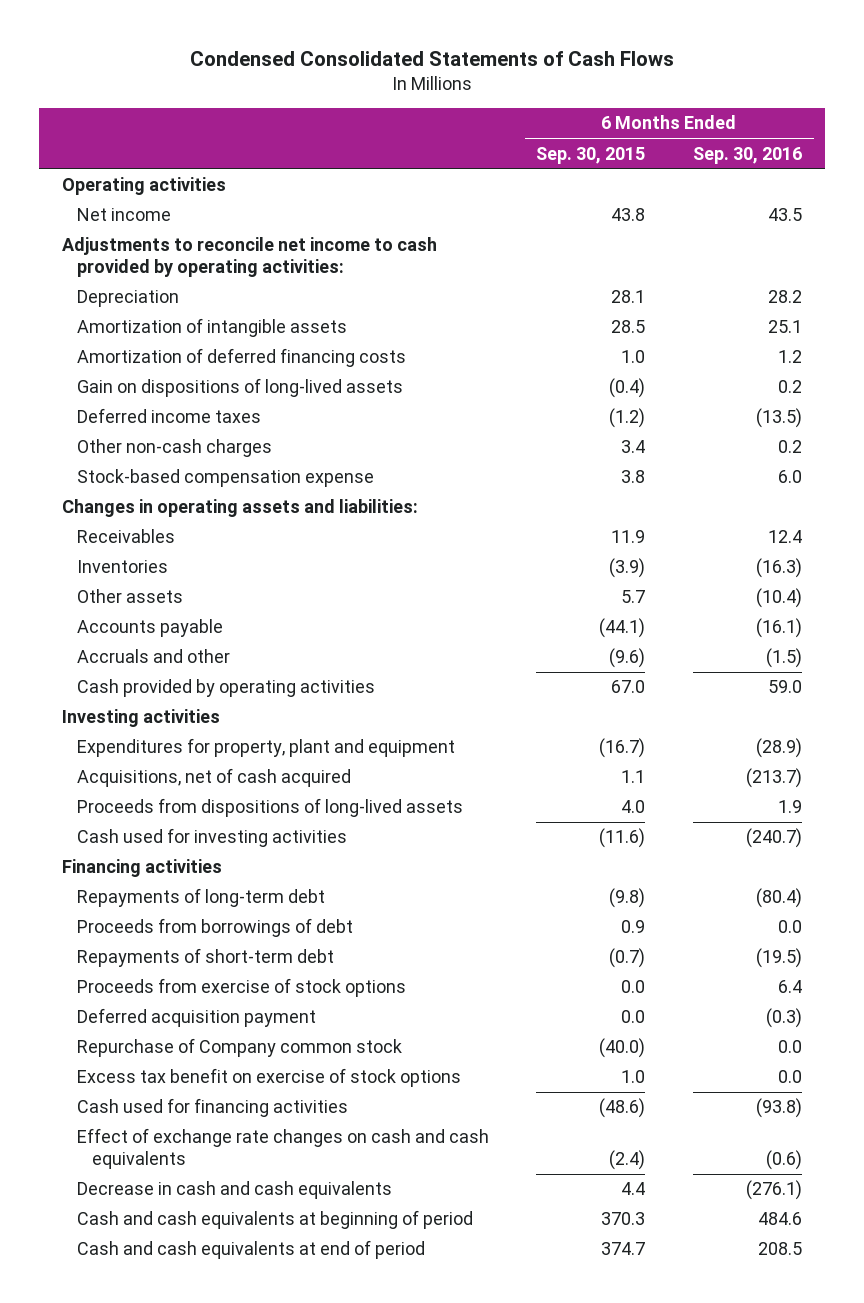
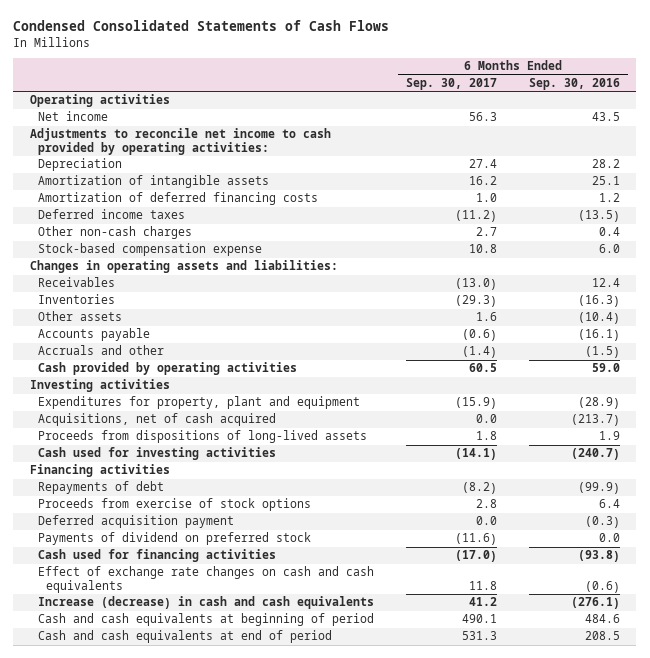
- | 6 Months Ended Sep. 30, 2015 | 6 Months Ended Sep. 30, 2016
+ | 6 Months Ended Sep. 30, 2017 | 6 Months Ended Sep. 30, 2016
- Gain on dispositions of long-lived assets | (0.4) | 0.2
- Other non-cash charges | 3.4 | 0.2
+ Other non-cash charges | 2.7 | 0.4
- Repayments of long-term debt | (9.8) | (80.4)
- Proceeds from borrowings of debt | 0.9 | 0.0
- Repayments of short-term debt | (0.7) | (19.5)
+ Repayments of debt | (8.2) | (99.9)
- Repurchase of Company common stock | (40.0) | 0.0
- Excess tax benefit on exercise of stock options | 1.0 | 0.0
+ Payments of dividend on preferred stock | (11.6) | 0.0
- Decrease in cash and cash equivalents | 4.4 | (276.1)
+ Increase (decrease) in cash and cash equivalents | 41.2 | (276.1)

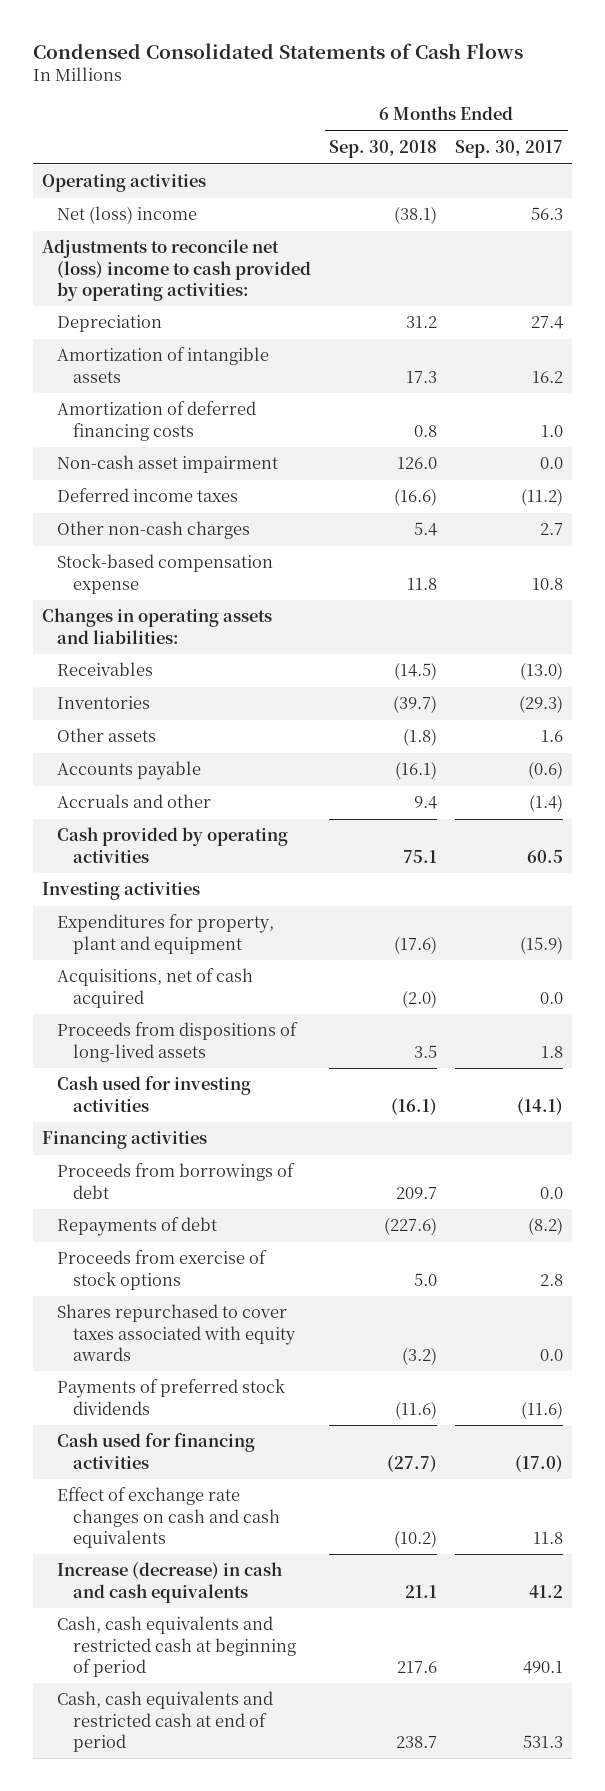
- | 6 Months Ended Sep. 30, 2017 | 6 Months Ended Sep. 30, 2016
+ | 6 Months Ended Sep. 30, 2018 | 6 Months Ended Sep. 30, 2017
- Net income | 56.3 | 43.5
- Adjustments to reconcile net income to cash provided by operating activities:
+ Net (loss) income | (38.1) | 56.3
+ Adjustments to reconcile net (loss) income to cash provided by operating activities:
+ Non-cash asset impairment | 126.0 | 0.0
+ Proceeds from borrowings of debt | 209.7 | 0.0
- Deferred acquisition payment | 0.0 | (0.3)
- Payments of dividend on preferred stock | (11.6) | 0.0
+ Shares repurchased to cover taxes associated with equity awards | (3.2) | 0.0
+ Payments of preferred stock dividends | (11.6) | (11.6)
- Cash and cash equivalents at beginning of period | 490.1 | 484.6
- Cash and cash equivalents at end of period | 531.3 | 208.5
+ Cash, cash equivalents and restricted cash at beginning of period | 217.6 | 490.1
+ Cash, cash equivalents and restricted cash at end of period | 238.7 | 531.3

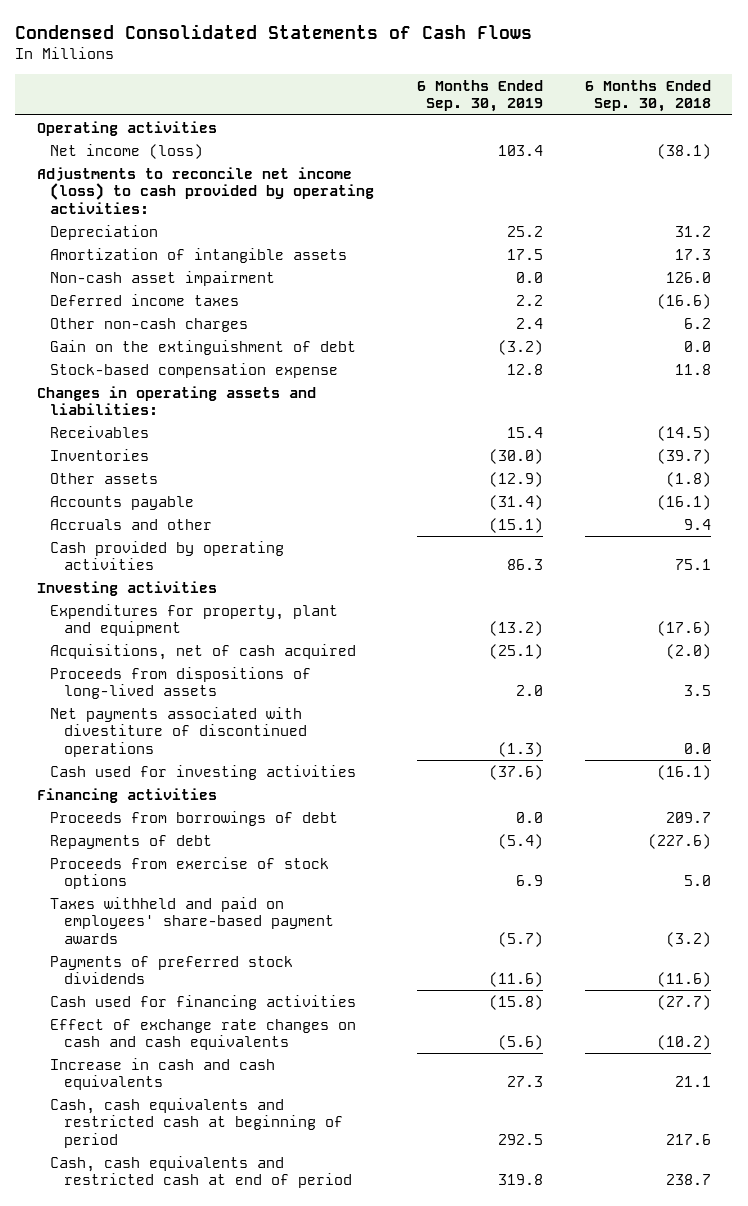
- | 6 Months Ended Sep. 30, 2018 | 6 Months Ended Sep. 30, 2017
+ | 6 Months Ended Sep. 30, 2019 | 6 Months Ended Sep. 30, 2018
- Net (loss) income | (38.1) | 56.3
- Adjustments to reconcile net (loss) income to cash provided by operating activities:
+ Net income (loss) | 103.4 | (38.1)
+ Adjustments to reconcile net income (loss) to cash provided by operating activities:
- Amortization of deferred financing costs | 0.8 | 1.0
- Other non-cash charges | 5.4 | 2.7
+ Other non-cash charges | 2.4 | 6.2
+ Gain on the extinguishment of debt | (3.2) | 0.0
+ Net payments associated with divestiture of discontinued operations | (1.3) | 0.0
- Shares repurchased to cover taxes associated with equity awards | (3.2) | 0.0
+ Taxes withheld and paid on employees' share-based payment awards | (5.7) | (3.2)
- Increase (decrease) in cash and cash equivalents | 21.1 | 41.2
+ Increase in cash and cash equivalents | 27.3 | 21.1

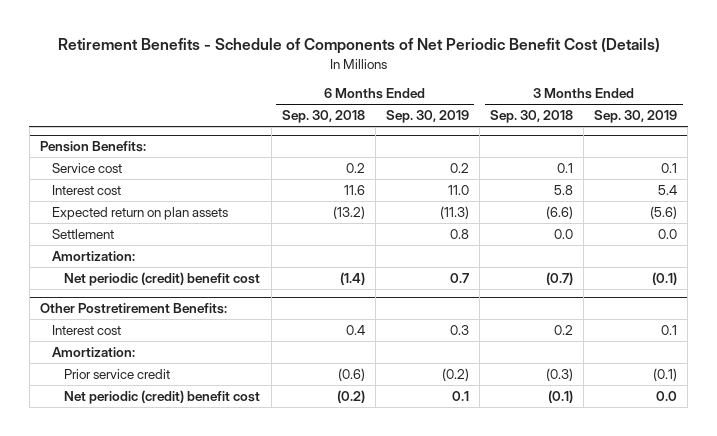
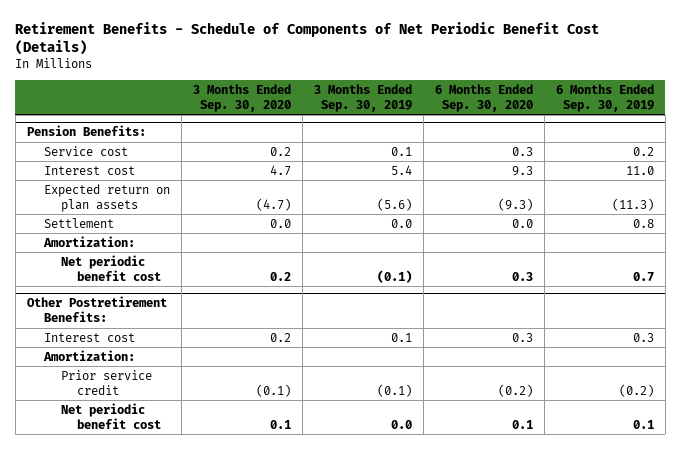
- | 6 Months Ended Sep. 30, 2018 | 6 Months Ended Sep. 30, 2019 | 3 Months Ended Sep. 30, 2018 | 3 Months Ended Sep. 30, 2019
+ | 3 Months Ended Sep. 30, 2020 | 3 Months Ended Sep. 30, 2019 | 6 Months Ended Sep. 30, 2020 | 6 Months Ended Sep. 30, 2019
@ Pension Benefits:
- Net periodic (credit) benefit cost | (1.4) | 0.7 | (0.7) | (0.1)
+ Net periodic benefit cost | 0.2 | (0.1) | 0.3 | 0.7
@ Other Postretirement Benefits:
- Net periodic (credit) benefit cost | (0.2) | 0.1 | (0.1) | 0.0
+ Net periodic benefit cost | 0.1 | 0.0 | 0.1 | 0.1

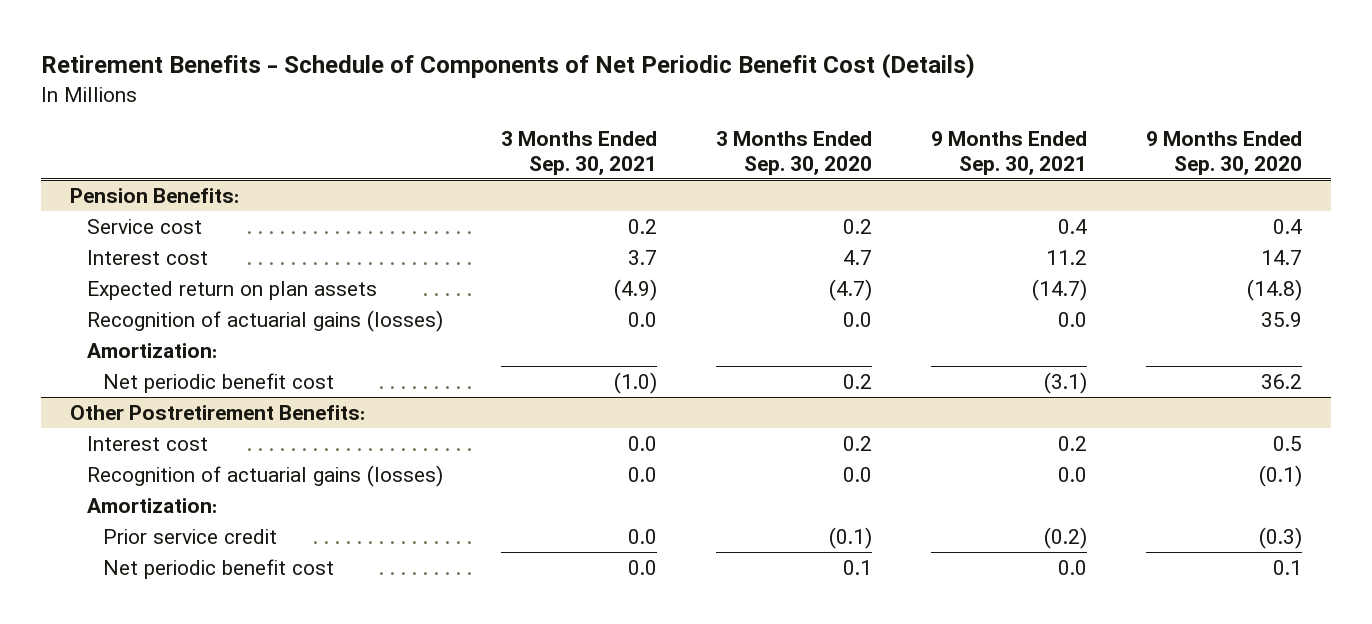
- | 3 Months Ended Sep. 30, 2020 | 3 Months Ended Sep. 30, 2019 | 6 Months Ended Sep. 30, 2020 | 6 Months Ended Sep. 30, 2019
+ | 3 Months Ended Sep. 30, 2021 | 3 Months Ended Sep. 30, 2020 | 9 Months Ended Sep. 30, 2021 | 9 Months Ended Sep. 30, 2020
@ Pension Benefits:
- Settlement | 0.0 | 0.0 | 0.0 | 0.8
+ Recognition of actuarial gains (losses) | 0.0 | 0.0 | 0.0 | 35.9
@ Other Postretirement Benefits:
+ Recognition of actuarial gains (losses) | 0.0 | 0.0 | 0.0 | (0.1)

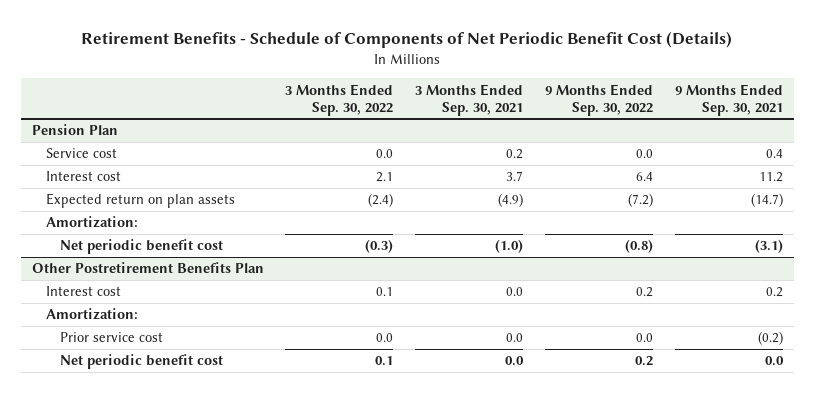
- | 3 Months Ended Sep. 30, 2021 | 3 Months Ended Sep. 30, 2020 | 9 Months Ended Sep. 30, 2021 | 9 Months Ended Sep. 30, 2020
+ | 3 Months Ended Sep. 30, 2022 | 3 Months Ended Sep. 30, 2021 | 9 Months Ended Sep. 30, 2022 | 9 Months Ended Sep. 30, 2021
- Pension Benefits:
+ Pension Plan
- Recognition of actuarial gains (losses) | 0.0 | 0.0 | 0.0 | 35.9
- Other Postretirement Benefits:
+ Other Postretirement Benefits Plan
- Recognition of actuarial gains (losses) | 0.0 | 0.0 | 0.0 | (0.1)
- Prior service credit | 0.0 | (0.1) | (0.2) | (0.3)
+ Prior service cost | 0.0 | 0.0 | 0.0 | (0.2)

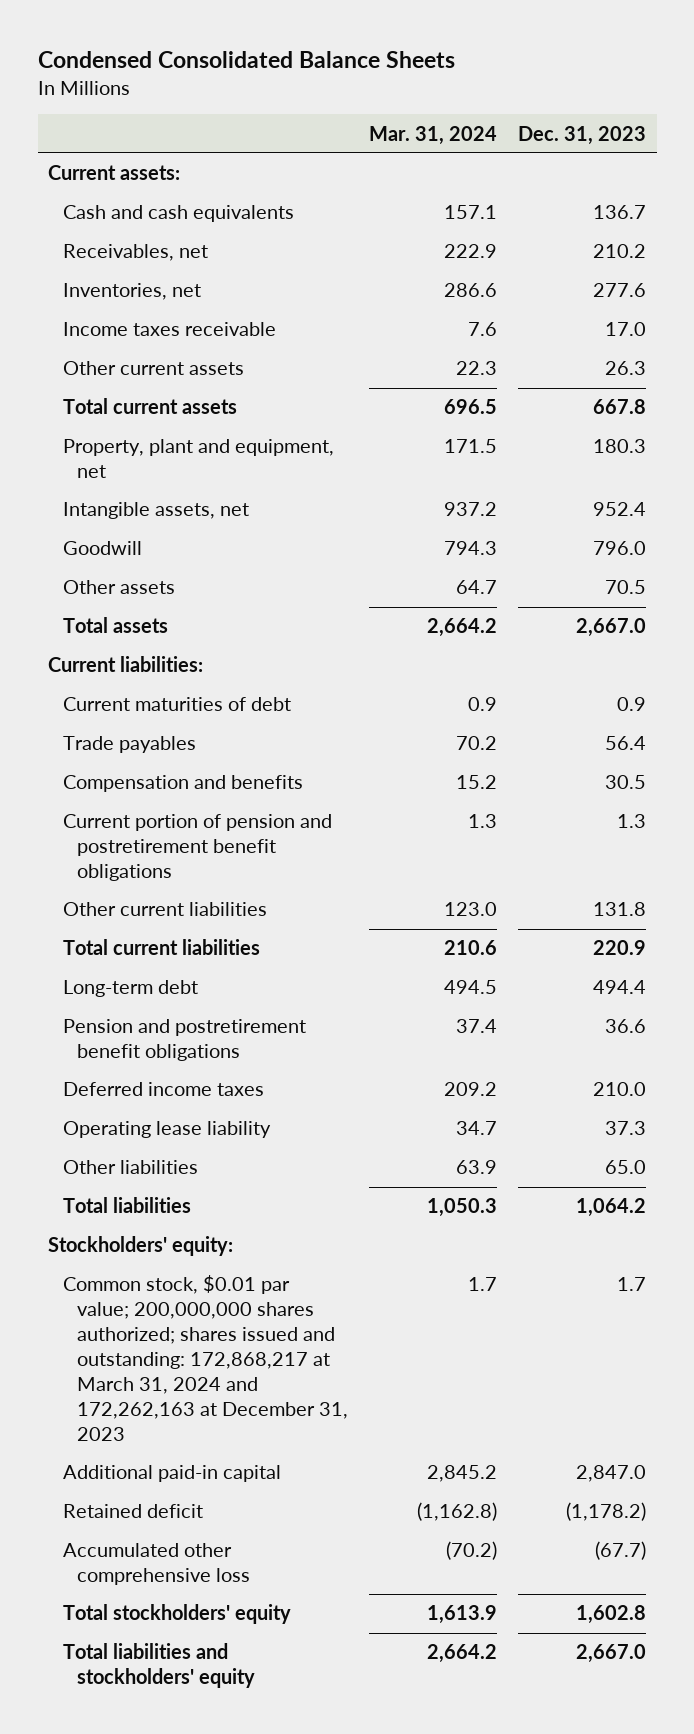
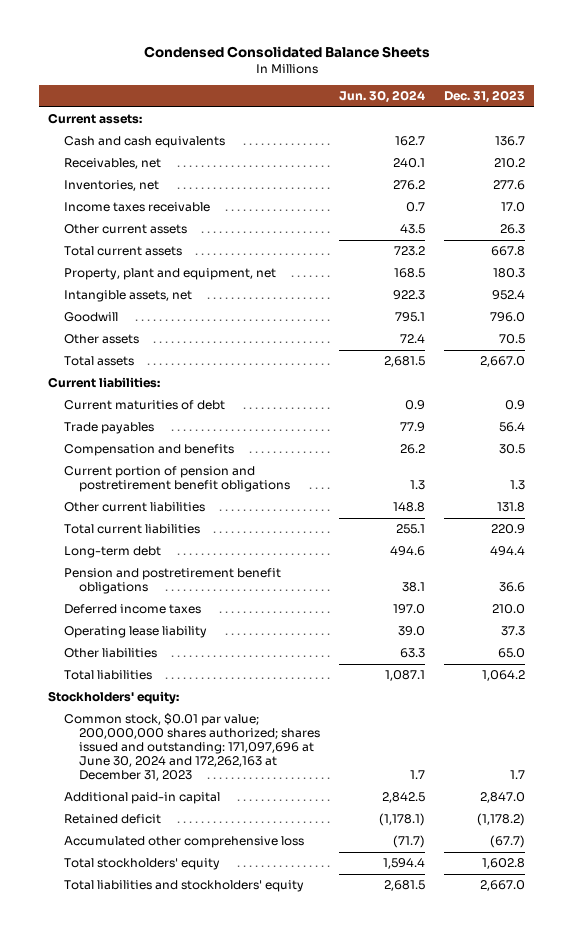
- | Mar. 31, 2024 | Dec. 31, 2023
+ | Jun. 30, 2024 | Dec. 31, 2023
- Common stock, $0.01 par value; 200,000,000 shares authorized; shares issued and outstanding: 172,868,217 at March 31, 2024 and 172,262,163 at December 31, 2023 | 1.7 | 1.7
+ Common stock, $0.01 par value; 200,000,000 shares authorized; shares issued and outstanding: 171,097,696 at June 30, 2024 and 172,262,163 at December 31, 2023 | 1.7 | 1.7

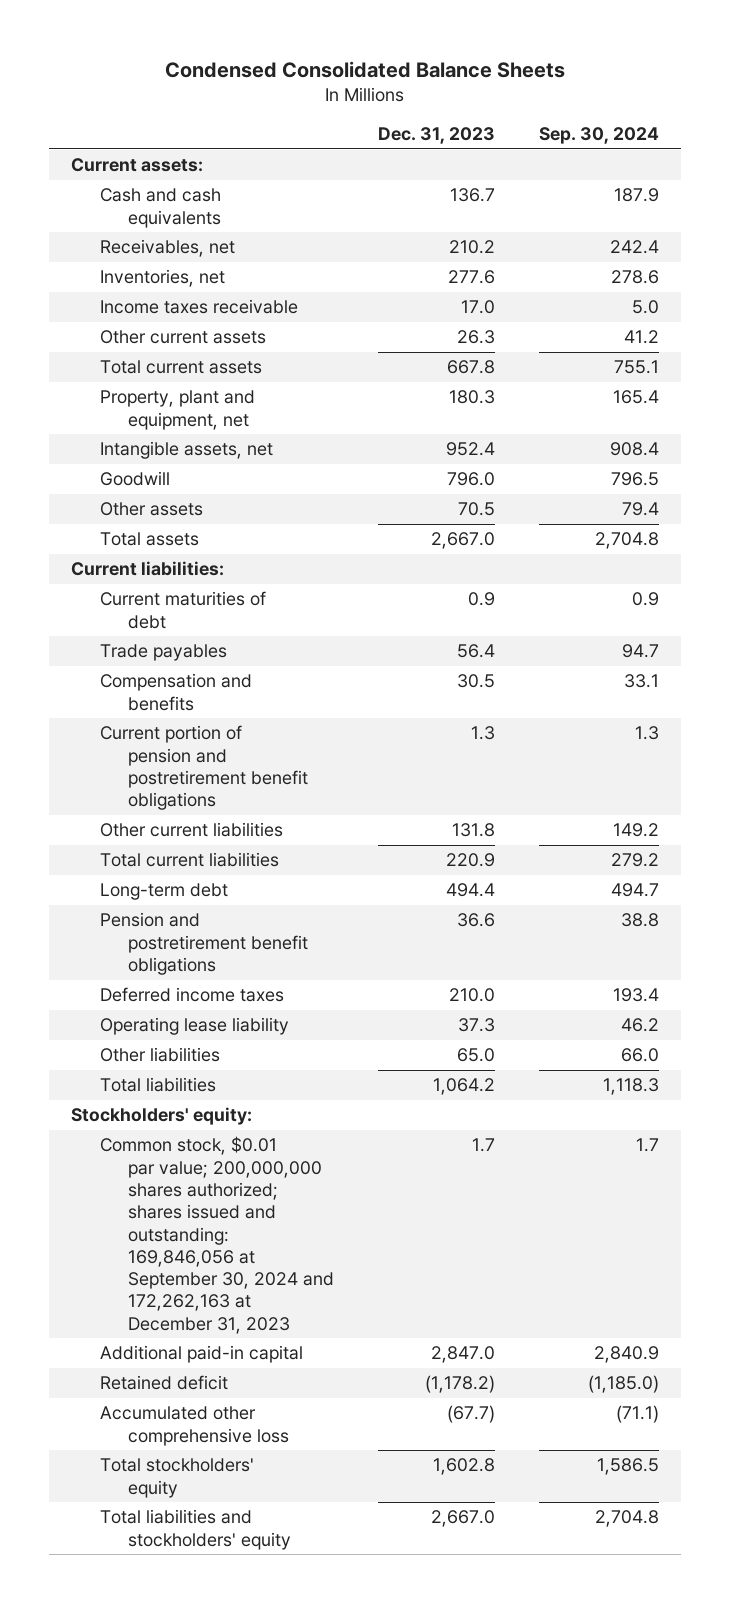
- | Jun. 30, 2024 | Dec. 31, 2023
+ | Dec. 31, 2023 | Sep. 30, 2024
- Common stock, $0.01 par value; 200,000,000 shares authorized; shares issued and outstanding: 171,097,696 at June 30, 2024 and 172,262,163 at December 31, 2023 | 1.7 | 1.7
+ Common stock, $0.01 par value; 200,000,000 shares authorized; shares issued and outstanding: 169,846,056 at September 30, 2024 and 172,262,163 at December 31, 2023 | 1.7 | 1.7

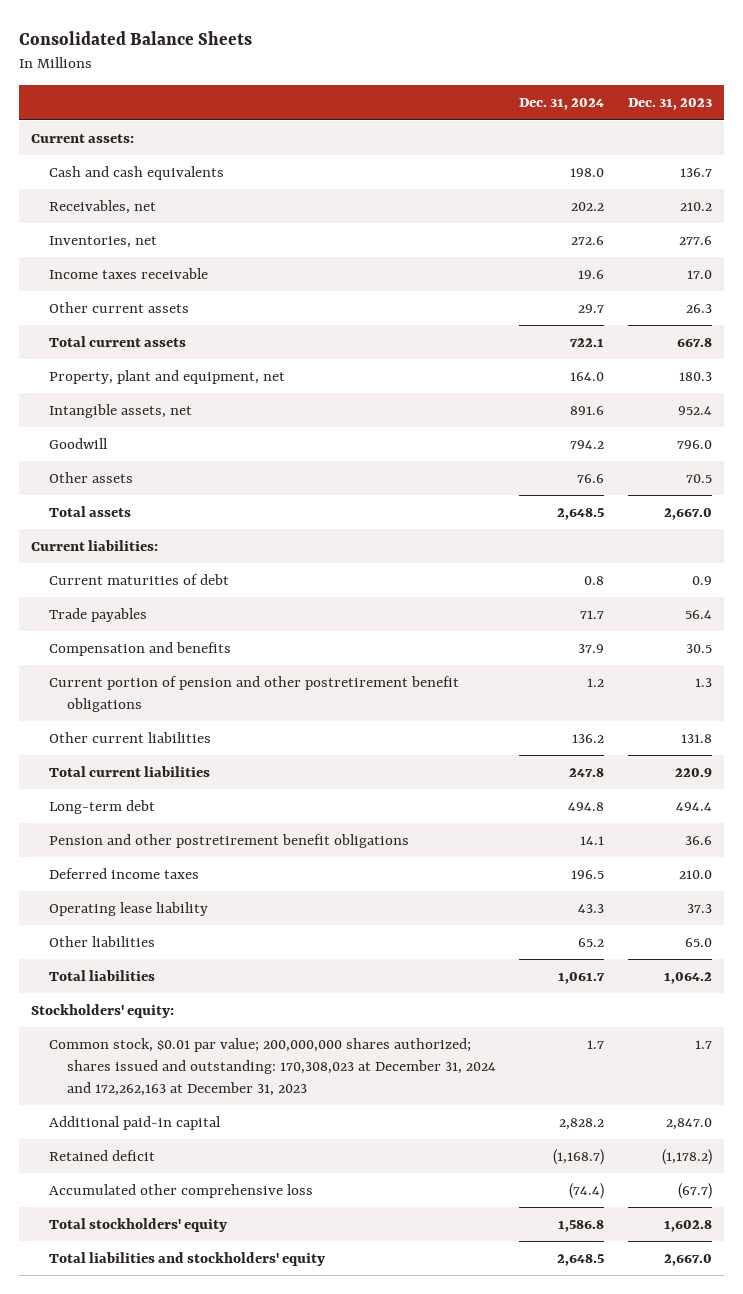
- Condensed Consolidated Balance Sheets
+ Consolidated Balance Sheets
- | Dec. 31, 2023 | Sep. 30, 2024
+ | Dec. 31, 2024 | Dec. 31, 2023
- Current portion of pension and postretirement benefit obligations | 1.3 | 1.3
+ Current portion of pension and other postretirement benefit obligations | 1.2 | 1.3
- Pension and postretirement benefit obligations | 36.6 | 38.8
+ Pension and other postretirement benefit obligations | 14.1 | 36.6
- Common stock, $0.01 par value; 200,000,000 shares authorized; shares issued and outstanding: 169,846,056 at September 30, 2024 and 172,262,163 at December 31, 2023 | 1.7 | 1.7
+ Common stock, $0.01 par value; 200,000,000 shares authorized; shares issued and outstanding: 170,308,023 at December 31, 2024 and 172,262,163 at December 31, 2023 | 1.7 | 1.7

